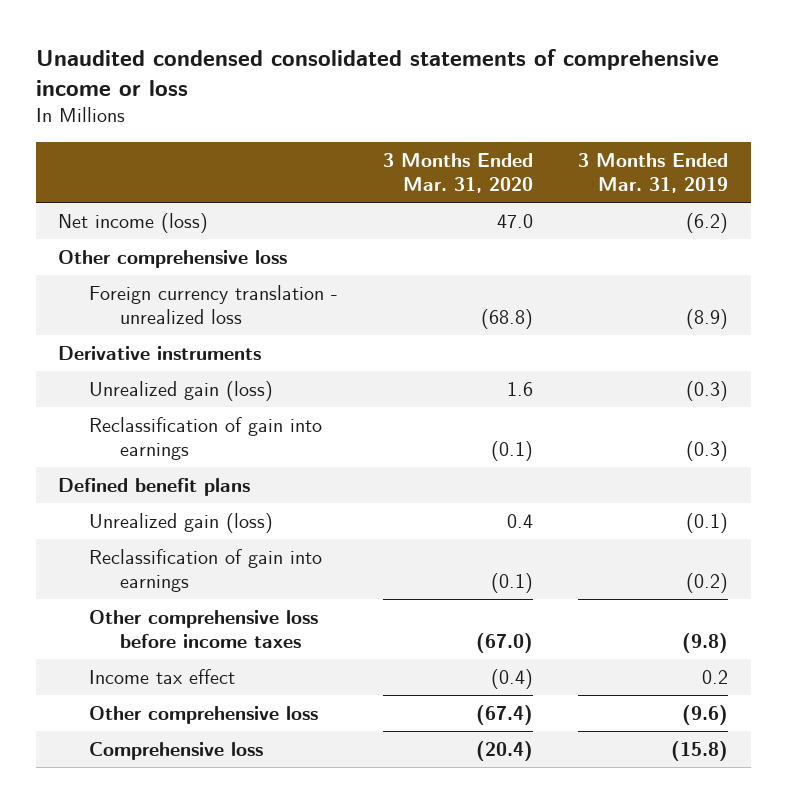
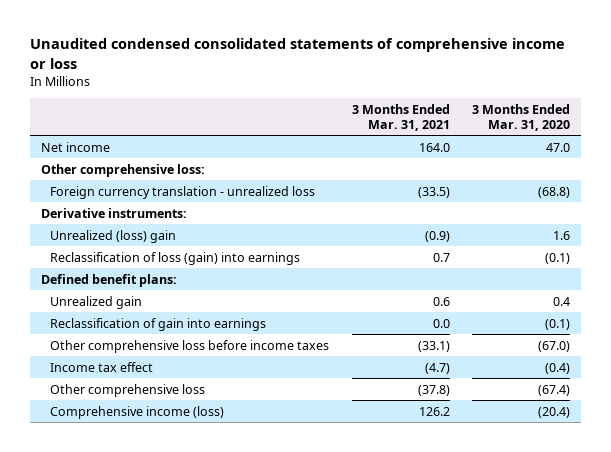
- | 3 Months Ended Mar. 31, 2020 | 3 Months Ended Mar. 31, 2019
+ | 3 Months Ended Mar. 31, 2021 | 3 Months Ended Mar. 31, 2020
- Net income (loss) | 47.0 | (6.2)
- Other comprehensive loss
+ Net income | 164.0 | 47.0
+ Other comprehensive loss:
- Derivative instruments
- Unrealized gain (loss) | 1.6 | (0.3)
- Reclassification of gain into earnings | (0.1) | (0.3)
- Defined benefit plans
- Unrealized gain (loss) | 0.4 | (0.1)
+ Derivative instruments:
+ Unrealized (loss) gain | (0.9) | 1.6
+ Reclassification of loss (gain) into earnings | 0.7 | (0.1)
+ Defined benefit plans:
+ Unrealized gain | 0.6 | 0.4
- Comprehensive loss | (20.4) | (15.8)
+ Comprehensive income (loss) | 126.2 | (20.4)

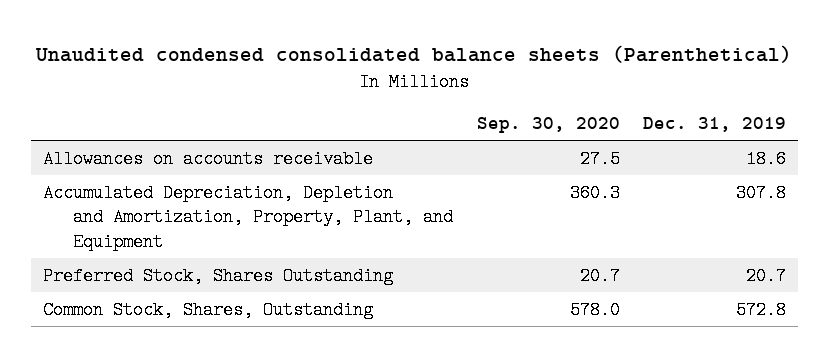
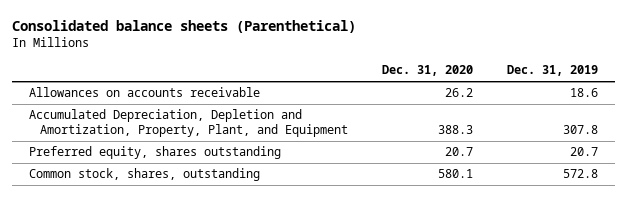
- Unaudited condensed consolidated balance sheets (Parenthetical)
+ Consolidated balance sheets (Parenthetical)
- | Sep. 30, 2020 | Dec. 31, 2019
+ | Dec. 31, 2020 | Dec. 31, 2019
- Preferred Stock, Shares Outstanding | 20.7 | 20.7
- Common Stock, Shares, Outstanding | 578.0 | 572.8
+ Preferred equity, shares outstanding | 20.7 | 20.7
+ Common stock, shares, outstanding | 580.1 | 572.8

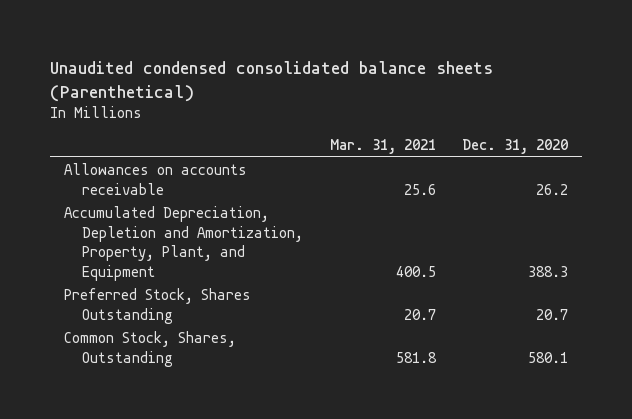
- Consolidated balance sheets (Parenthetical)
+ Unaudited condensed consolidated balance sheets (Parenthetical)
- | Dec. 31, 2020 | Dec. 31, 2019
+ | Mar. 31, 2021 | Dec. 31, 2020
- Preferred equity, shares outstanding | 20.7 | 20.7
- Common stock, shares, outstanding | 580.1 | 572.8
+ Preferred Stock, Shares Outstanding | 20.7 | 20.7
+ Common Stock, Shares, Outstanding | 581.8 | 580.1

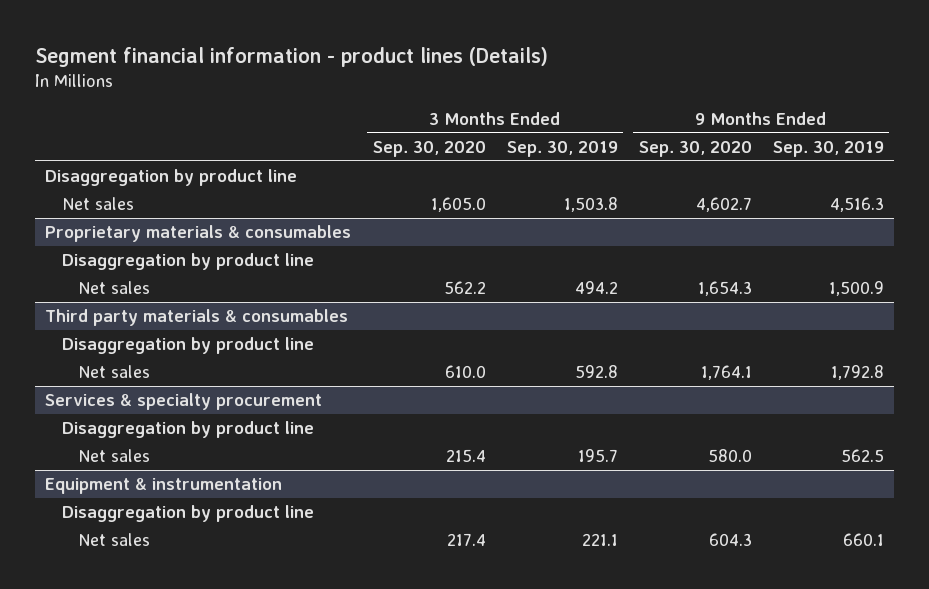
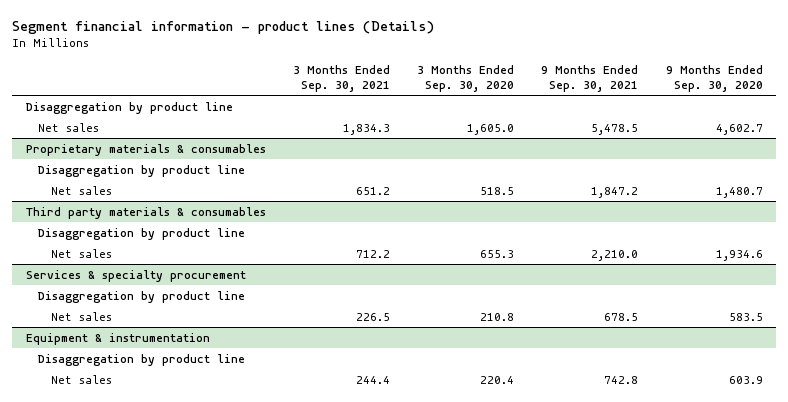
- | 3 Months Ended Sep. 30, 2020 | 3 Months Ended Sep. 30, 2019 | 9 Months Ended Sep. 30, 2020 | 9 Months Ended Sep. 30, 2019
+ | 3 Months Ended Sep. 30, 2021 | 3 Months Ended Sep. 30, 2020 | 9 Months Ended Sep. 30, 2021 | 9 Months Ended Sep. 30, 2020
@ Proprietary materials & consumables
- Net sales | 562.2 | 494.2 | 1,654.3 | 1,500.9
+ Net sales | 651.2 | 518.5 | 1,847.2 | 1,480.7
@ Third party materials & consumables
- Net sales | 610.0 | 592.8 | 1,764.1 | 1,792.8
+ Net sales | 712.2 | 655.3 | 2,210.0 | 1,934.6
@ Services & specialty procurement
- Net sales | 215.4 | 195.7 | 580.0 | 562.5
+ Net sales | 226.5 | 210.8 | 678.5 | 583.5
@ Equipment & instrumentation
- Net sales | 217.4 | 221.1 | 604.3 | 660.1
+ Net sales | 244.4 | 220.4 | 742.8 | 603.9

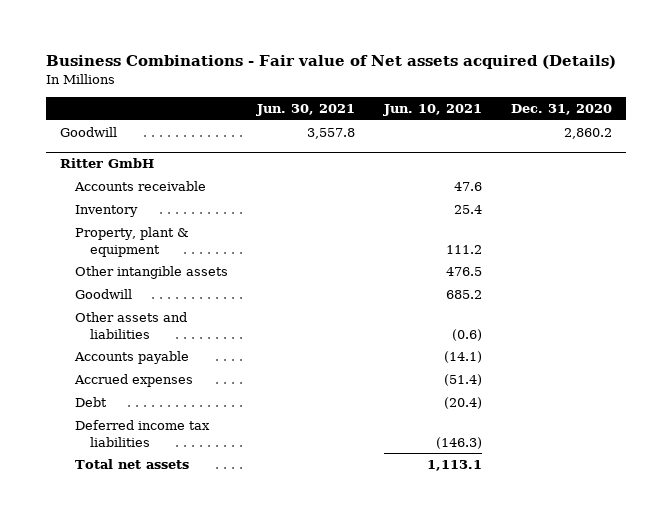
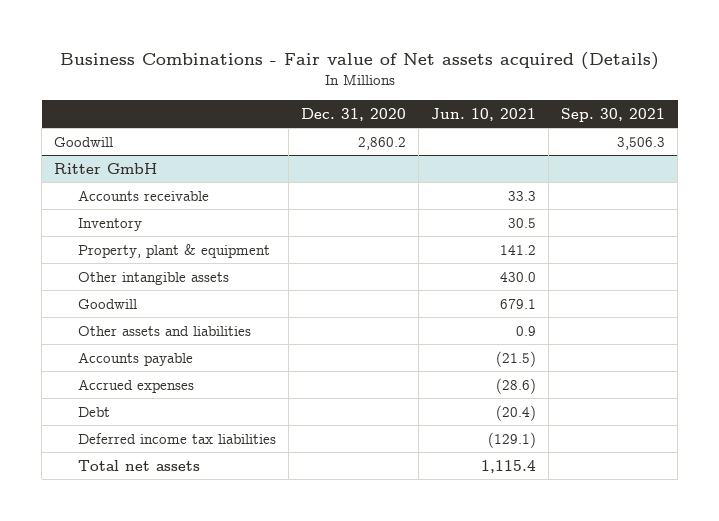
- | Jun. 30, 2021 | Jun. 10, 2021 | Dec. 31, 2020
+ | Dec. 31, 2020 | Jun. 10, 2021 | Sep. 30, 2021
@ Ritter GmbH
- Accounts receivable | | 47.6 |
- Inventory | | 25.4 |
- Property, plant & equipment | | 111.2 |
- Other intangible assets | | 476.5 |
- Goodwill | | 685.2 |
- Other assets and liabilities | | (0.6) |
- Accounts payable | | (14.1) |
- Accrued expenses | | (51.4) |
+ Accounts receivable | | 33.3 |
+ Inventory | | 30.5 |
+ Property, plant & equipment | | 141.2 |
+ Other intangible assets | | 430.0 |
+ Goodwill | | 679.1 |
+ Other assets and liabilities | | 0.9 |
+ Accounts payable | | (21.5) |
+ Accrued expenses | | (28.6) |
- Deferred income tax liabilities | | (146.3) |
- Total net assets | | 1,113.1 |
+ Deferred income tax liabilities | | (129.1) |
+ Total net assets | | 1,115.4 |

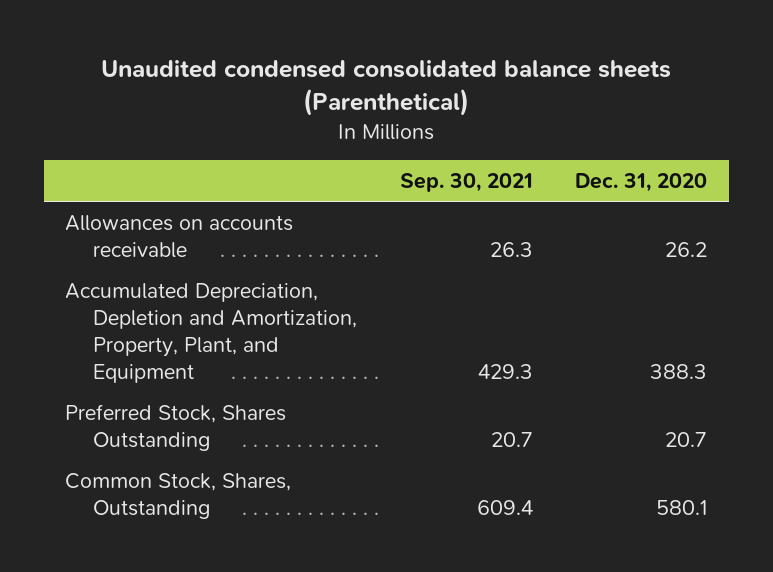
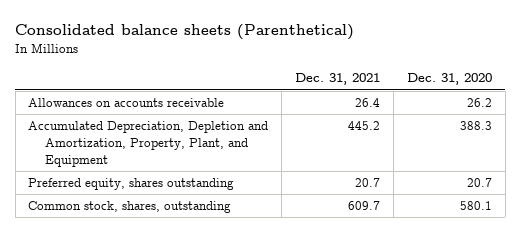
- Unaudited condensed consolidated balance sheets (Parenthetical)
+ Consolidated balance sheets (Parenthetical)
- | Sep. 30, 2021 | Dec. 31, 2020
+ | Dec. 31, 2021 | Dec. 31, 2020
- Preferred Stock, Shares Outstanding | 20.7 | 20.7
- Common Stock, Shares, Outstanding | 609.4 | 580.1
+ Preferred equity, shares outstanding | 20.7 | 20.7
+ Common stock, shares, outstanding | 609.7 | 580.1

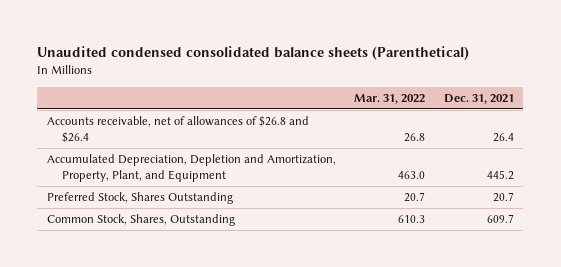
- Consolidated balance sheets (Parenthetical)
+ Unaudited condensed consolidated balance sheets (Parenthetical)
- | Dec. 31, 2021 | Dec. 31, 2020
+ | Mar. 31, 2022 | Dec. 31, 2021
- Allowances on accounts receivable | 26.4 | 26.2
+ Accounts receivable, net of allowances of $26.8 and $26.4 | 26.8 | 26.4
- Preferred equity, shares outstanding | 20.7 | 20.7
- Common stock, shares, outstanding | 609.7 | 580.1
+ Preferred Stock, Shares Outstanding | 20.7 | 20.7
+ Common Stock, Shares, Outstanding | 610.3 | 609.7

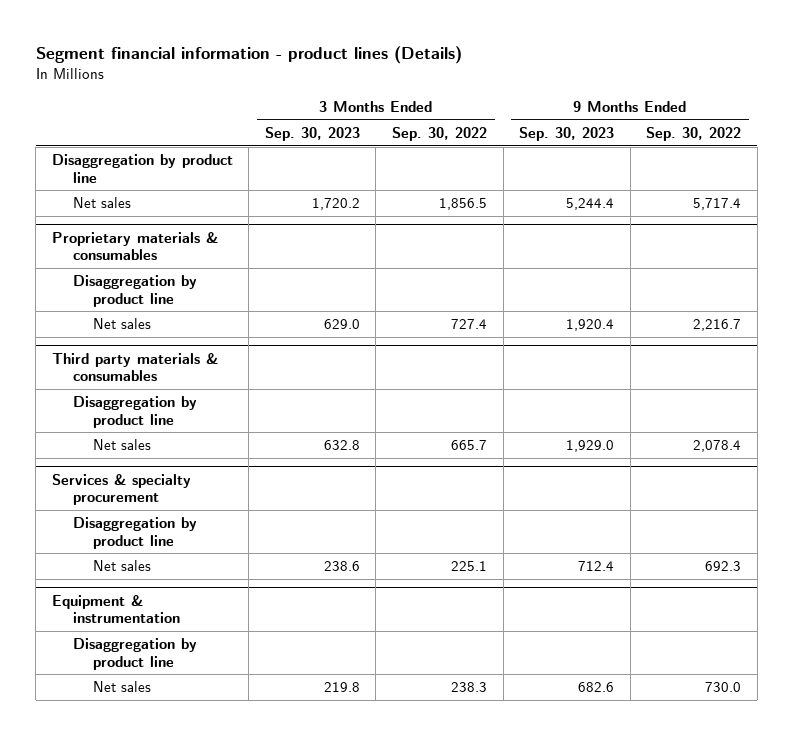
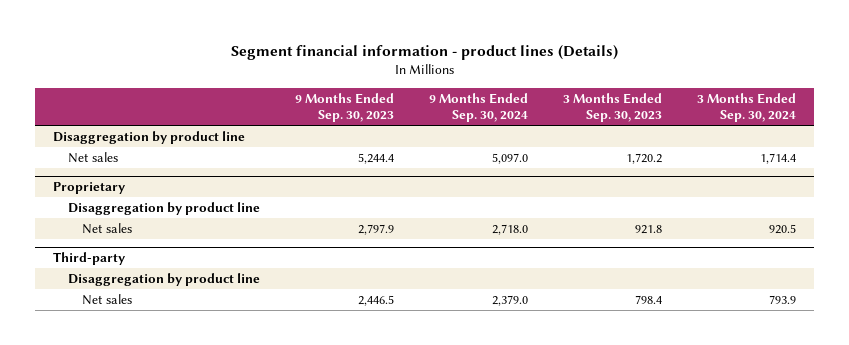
- | 3 Months Ended Sep. 30, 2023 | 3 Months Ended Sep. 30, 2022 | 9 Months Ended Sep. 30, 2023 | 9 Months Ended Sep. 30, 2022
+ | 9 Months Ended Sep. 30, 2023 | 9 Months Ended Sep. 30, 2024 | 3 Months Ended Sep. 30, 2023 | 3 Months Ended Sep. 30, 2024
- Proprietary materials & consumables
- Disaggregation by product line
- Net sales | 629.0 | 727.4 | 1,920.4 | 2,216.7
- Third party materials & consumables
- Disaggregation by product line
- Net sales | 632.8 | 665.7 | 1,929.0 | 2,078.4
- Services & specialty procurement
+ Proprietary
- Net sales | 238.6 | 225.1 | 712.4 | 692.3
- Equipment & instrumentation
+ Net sales | 2,797.9 | 2,718.0 | 921.8 | 920.5
+ Third-party
- Net sales | 219.8 | 238.3 | 682.6 | 730.0
+ Net sales | 2,446.5 | 2,379.0 | 798.4 | 793.9

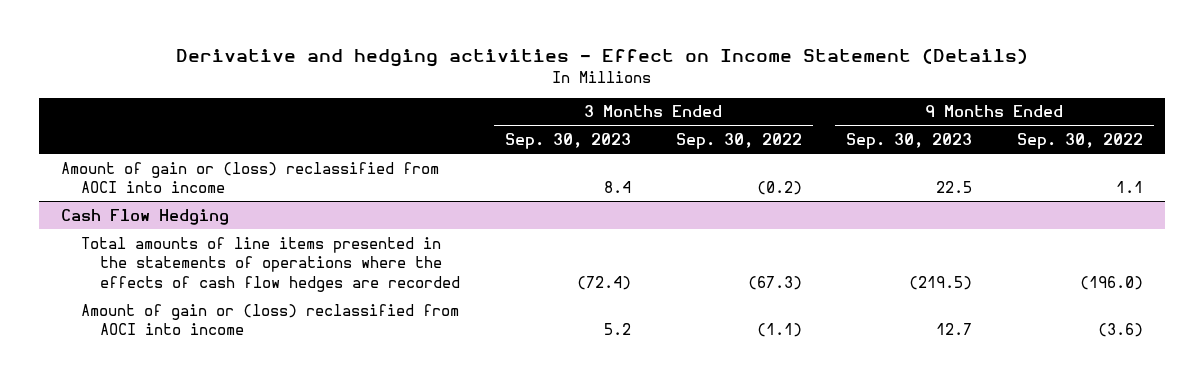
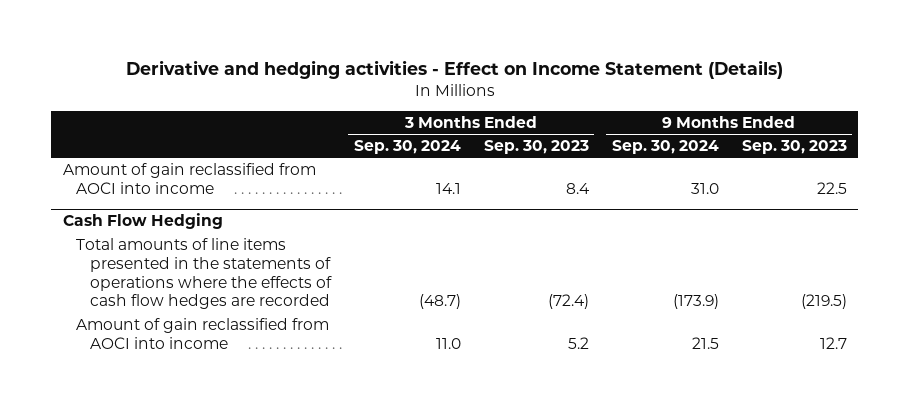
- | 3 Months Ended Sep. 30, 2023 | 3 Months Ended Sep. 30, 2022 | 9 Months Ended Sep. 30, 2023 | 9 Months Ended Sep. 30, 2022
+ | 3 Months Ended Sep. 30, 2024 | 3 Months Ended Sep. 30, 2023 | 9 Months Ended Sep. 30, 2024 | 9 Months Ended Sep. 30, 2023
- Amount of gain or (loss) reclassified from AOCI into income | 8.4 | (0.2) | 22.5 | 1.1
+ Amount of gain reclassified from AOCI into income | 14.1 | 8.4 | 31.0 | 22.5
@ Cash Flow Hedging
- Amount of gain or (loss) reclassified from AOCI into income | 5.2 | (1.1) | 12.7 | (3.6)
+ Amount of gain reclassified from AOCI into income | 11.0 | 5.2 | 21.5 | 12.7

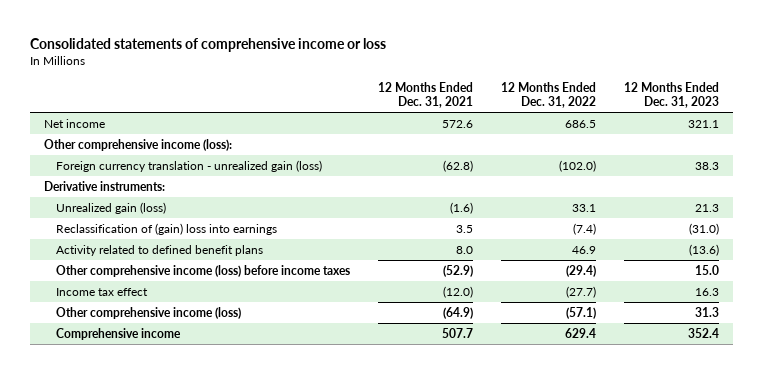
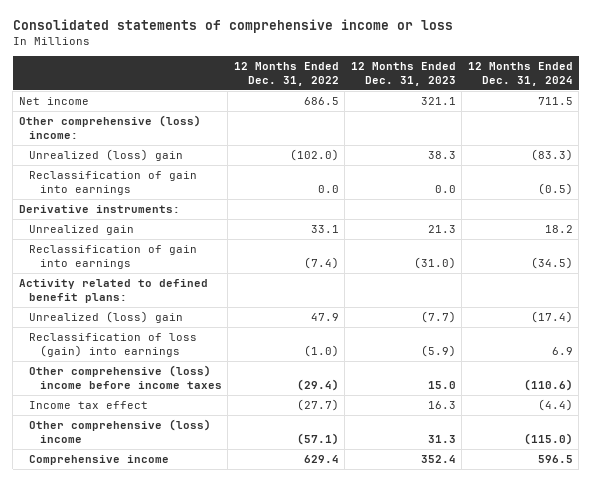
- | 12 Months Ended Dec. 31, 2021 | 12 Months Ended Dec. 31, 2022 | 12 Months Ended Dec. 31, 2023
+ | 12 Months Ended Dec. 31, 2022 | 12 Months Ended Dec. 31, 2023 | 12 Months Ended Dec. 31, 2024
- Other comprehensive income (loss):
- Foreign currency translation - unrealized gain (loss) | (62.8) | (102.0) | 38.3
+ Other comprehensive (loss) income:
+ Unrealized (loss) gain | (102.0) | 38.3 | (83.3)
+ Reclassification of gain into earnings | 0.0 | 0.0 | (0.5)
- Unrealized gain (loss) | (1.6) | 33.1 | 21.3
- Reclassification of (gain) loss into earnings | 3.5 | (7.4) | (31.0)
- Activity related to defined benefit plans | 8.0 | 46.9 | (13.6)
- Other comprehensive income (loss) before income taxes | (52.9) | (29.4) | 15.0
+ Unrealized gain | 33.1 | 21.3 | 18.2
+ Reclassification of gain into earnings | (7.4) | (31.0) | (34.5)
+ Activity related to defined benefit plans:
+ Unrealized (loss) gain | 47.9 | (7.7) | (17.4)
+ Reclassification of loss (gain) into earnings | (1.0) | (5.9) | 6.9
+ Other comprehensive (loss) income before income taxes | (29.4) | 15.0 | (110.6)
- Other comprehensive income (loss) | (64.9) | (57.1) | 31.3
+ Other comprehensive (loss) income | (57.1) | 31.3 | (115.0)

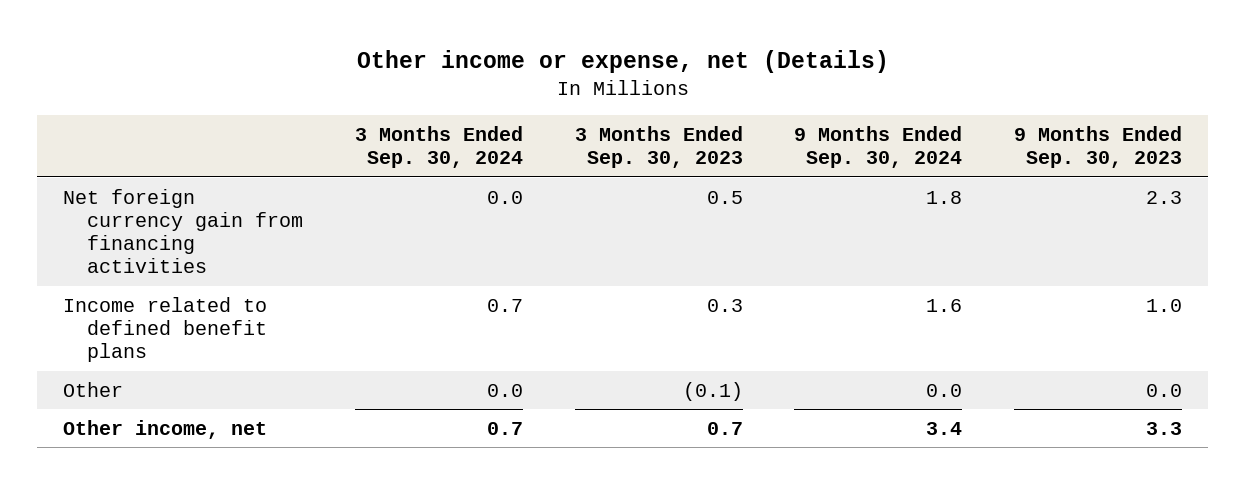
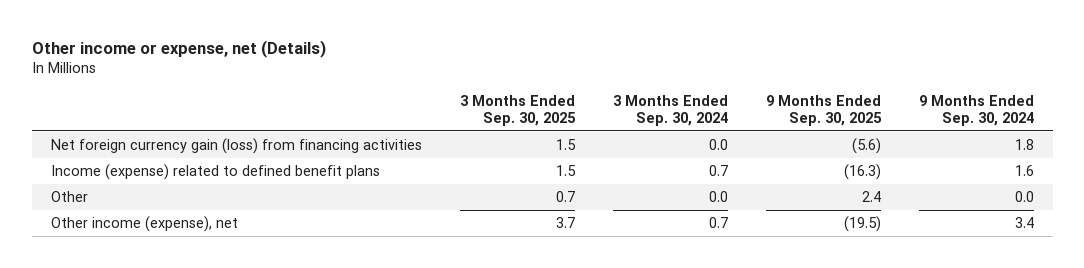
- | 3 Months Ended Sep. 30, 2024 | 3 Months Ended Sep. 30, 2023 | 9 Months Ended Sep. 30, 2024 | 9 Months Ended Sep. 30, 2023
+ | 3 Months Ended Sep. 30, 2025 | 3 Months Ended Sep. 30, 2024 | 9 Months Ended Sep. 30, 2025 | 9 Months Ended Sep. 30, 2024
- Net foreign currency gain from financing activities | 0.0 | 0.5 | 1.8 | 2.3
- Income related to defined benefit plans | 0.7 | 0.3 | 1.6 | 1.0
+ Net foreign currency gain (loss) from financing activities | 1.5 | 0.0 | (5.6) | 1.8
+ Income (expense) related to defined benefit plans | 1.5 | 0.7 | (16.3) | 1.6
- Other income, net | 0.7 | 0.7 | 3.4 | 3.3
+ Other income (expense), net | 3.7 | 0.7 | (19.5) | 3.4

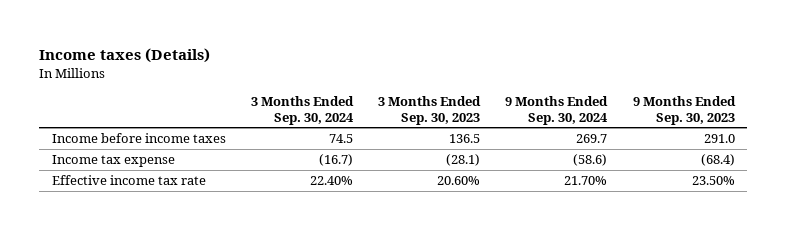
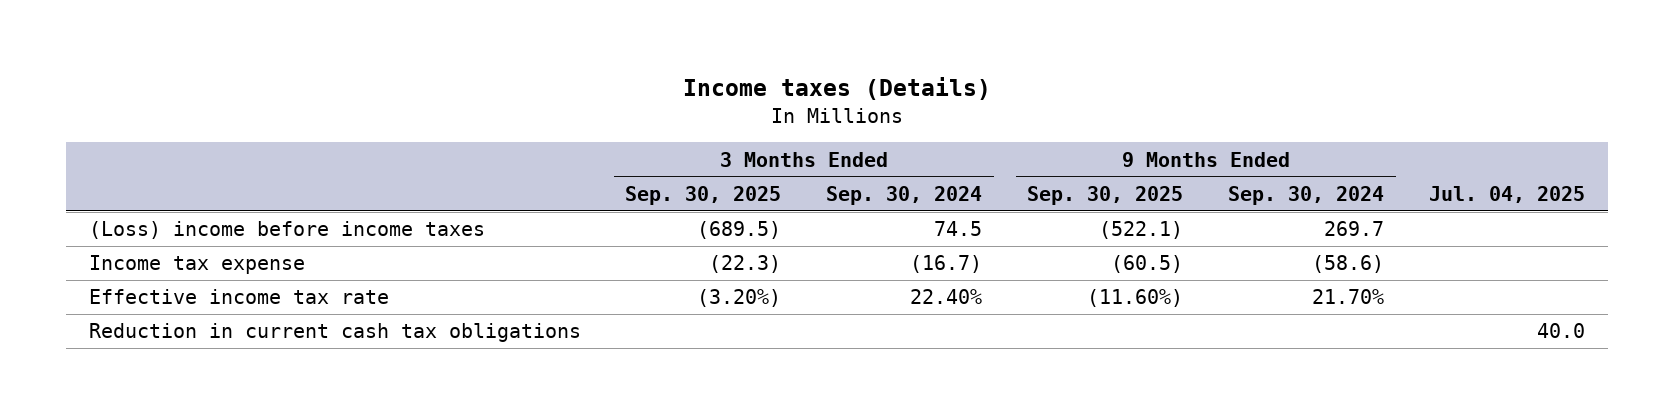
- | 3 Months Ended Sep. 30, 2024 | 3 Months Ended Sep. 30, 2023 | 9 Months Ended Sep. 30, 2024 | 9 Months Ended Sep. 30, 2023
+ | 3 Months Ended Sep. 30, 2025 | 3 Months Ended Sep. 30, 2024 | 9 Months Ended Sep. 30, 2025 | 9 Months Ended Sep. 30, 2024 | Jul. 04, 2025
- Income before income taxes | 74.5 | 136.5 | 269.7 | 291.0
+ (Loss) income before income taxes | (689.5) | 74.5 | (522.1) | 269.7 |
+ Reduction in current cash tax obligations | | | | | 40.0

